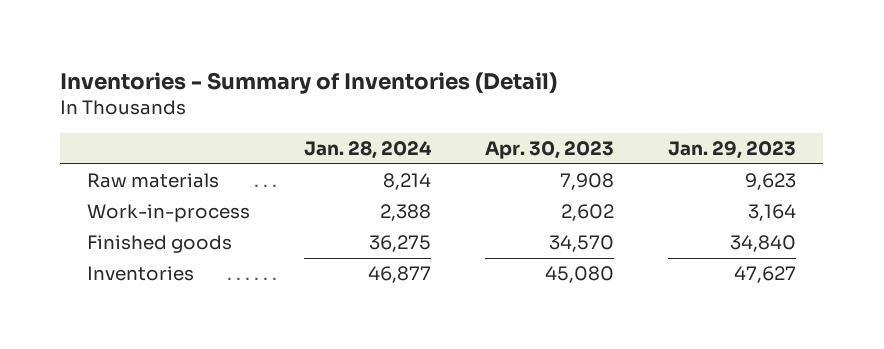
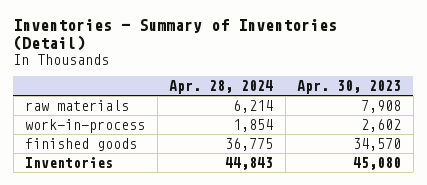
- | Jan. 28, 2024 | Apr. 30, 2023 | Jan. 29, 2023
+ | Apr. 28, 2024 | Apr. 30, 2023
- Raw materials | 8,214 | 7,908 | 9,623
- Work-in-process | 2,388 | 2,602 | 3,164
- Finished goods | 36,275 | 34,570 | 34,840
+ raw materials | 6,214 | 7,908
+ work-in-process | 1,854 | 2,602
+ finished goods | 36,775 | 34,570

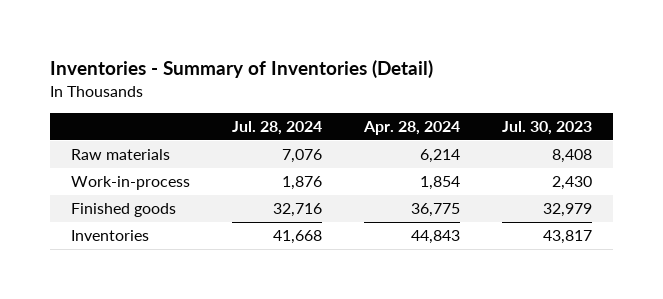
- | Apr. 28, 2024 | Apr. 30, 2023
+ | Jul. 28, 2024 | Apr. 28, 2024 | Jul. 30, 2023
- raw materials | 6,214 | 7,908
- work-in-process | 1,854 | 2,602
- finished goods | 36,775 | 34,570
+ Raw materials | 7,076 | 6,214 | 8,408
+ Work-in-process | 1,876 | 1,854 | 2,430
+ Finished goods | 32,716 | 36,775 | 32,979

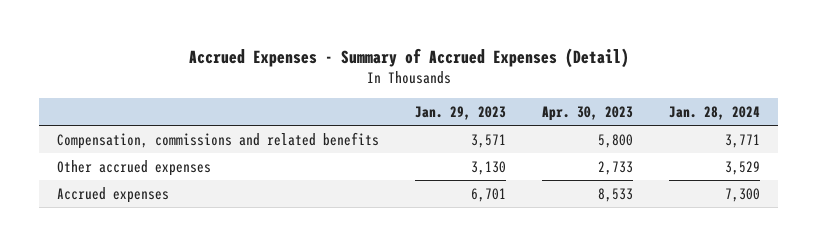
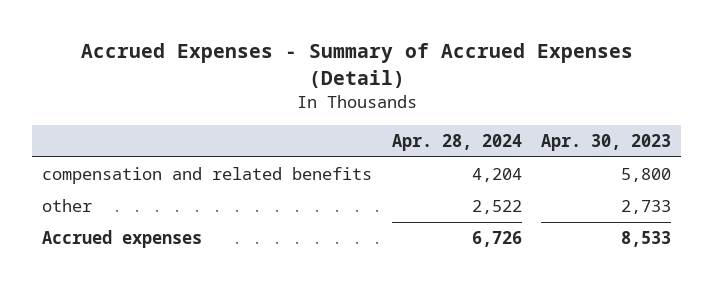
- | Jan. 29, 2023 | Apr. 30, 2023 | Jan. 28, 2024
+ | Apr. 28, 2024 | Apr. 30, 2023
- Compensation, commissions and related benefits | 3,571 | 5,800 | 3,771
- Other accrued expenses | 3,130 | 2,733 | 3,529
+ compensation and related benefits | 4,204 | 5,800
+ other | 2,522 | 2,733

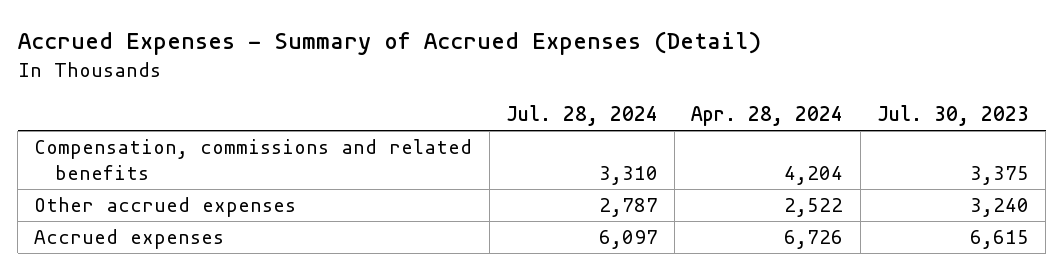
- | Apr. 28, 2024 | Apr. 30, 2023
+ | Jul. 28, 2024 | Apr. 28, 2024 | Jul. 30, 2023
- compensation and related benefits | 4,204 | 5,800
- other | 2,522 | 2,733
+ Compensation, commissions and related benefits | 3,310 | 4,204 | 3,375
+ Other accrued expenses | 2,787 | 2,522 | 3,240

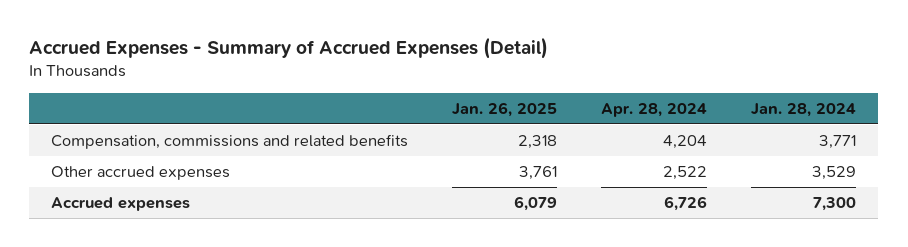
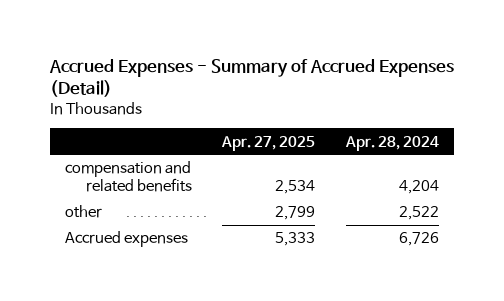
- | Jan. 26, 2025 | Apr. 28, 2024 | Jan. 28, 2024
+ | Apr. 27, 2025 | Apr. 28, 2024
- Compensation, commissions and related benefits | 2,318 | 4,204 | 3,771
- Other accrued expenses | 3,761 | 2,522 | 3,529
+ compensation and related benefits | 2,534 | 4,204
+ other | 2,799 | 2,522

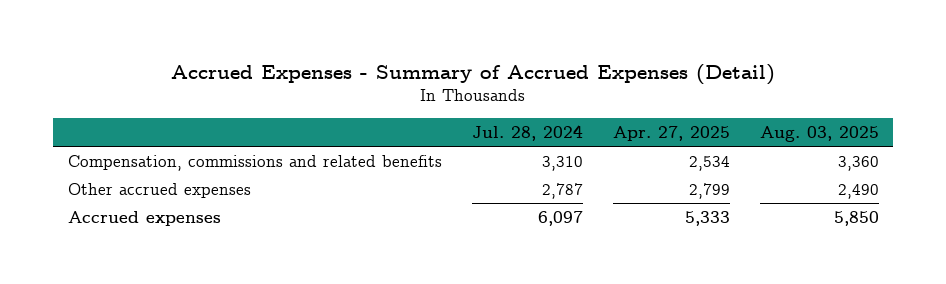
- | Apr. 27, 2025 | Apr. 28, 2024
+ | Jul. 28, 2024 | Apr. 27, 2025 | Aug. 03, 2025
- compensation and related benefits | 2,534 | 4,204
- other | 2,799 | 2,522
+ Compensation, commissions and related benefits | 3,310 | 2,534 | 3,360
+ Other accrued expenses | 2,787 | 2,799 | 2,490

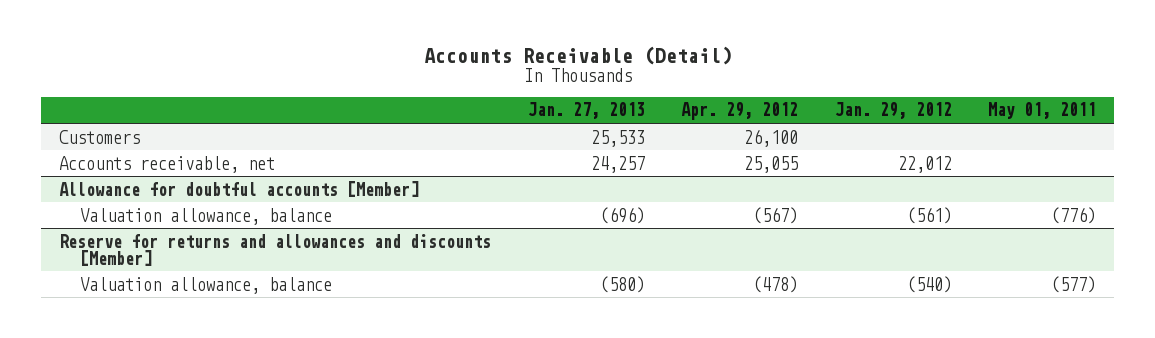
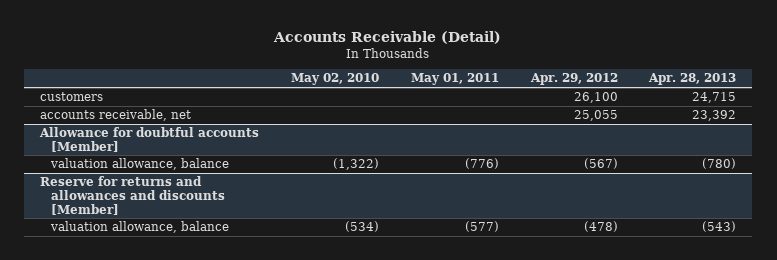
- | Jan. 27, 2013 | Apr. 29, 2012 | Jan. 29, 2012 | May 01, 2011
+ | May 02, 2010 | May 01, 2011 | Apr. 29, 2012 | Apr. 28, 2013
- Customers | 25,533 | 26,100 | |
- Accounts receivable, net | 24,257 | 25,055 | 22,012 |
+ customers | | | 26,100 | 24,715
+ accounts receivable, net | | | 25,055 | 23,392
@ Allowance for doubtful accounts [Member]
- Valuation allowance, balance | (696) | (567) | (561) | (776)
+ valuation allowance, balance | (1,322) | (776) | (567) | (780)
@ Reserve for returns and allowances and discounts [Member]
- Valuation allowance, balance | (580) | (478) | (540) | (577)
+ valuation allowance, balance | (534) | (577) | (478) | (543)

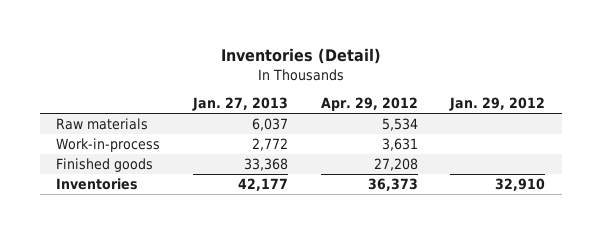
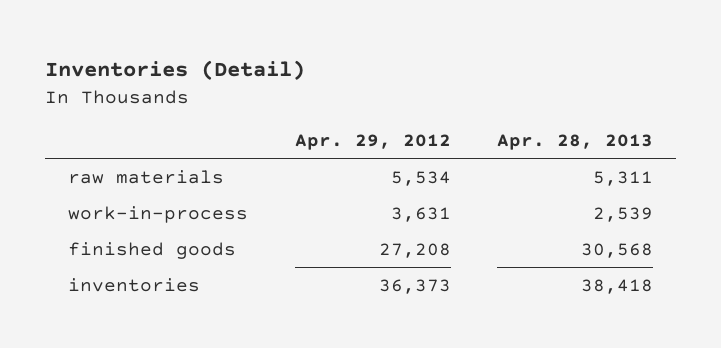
- | Jan. 27, 2013 | Apr. 29, 2012 | Jan. 29, 2012
+ | Apr. 29, 2012 | Apr. 28, 2013
- Raw materials | 6,037 | 5,534 |
- Work-in-process | 2,772 | 3,631 |
- Finished goods | 33,368 | 27,208 |
- Inventories | 42,177 | 36,373 | 32,910
+ raw materials | 5,534 | 5,311
+ work-in-process | 3,631 | 2,539
+ finished goods | 27,208 | 30,568
+ inventories | 36,373 | 38,418

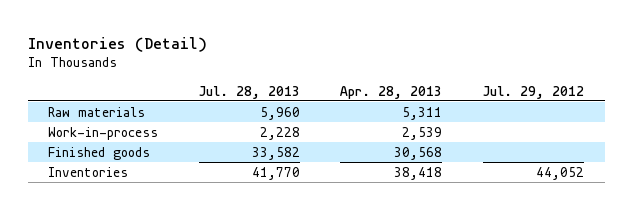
- | Apr. 29, 2012 | Apr. 28, 2013
+ | Jul. 28, 2013 | Apr. 28, 2013 | Jul. 29, 2012
- raw materials | 5,534 | 5,311
- work-in-process | 3,631 | 2,539
- finished goods | 27,208 | 30,568
- inventories | 36,373 | 38,418
+ Raw materials | 5,960 | 5,311 |
+ Work-in-process | 2,228 | 2,539 |
+ Finished goods | 33,582 | 30,568 |
+ Inventories | 41,770 | 38,418 | 44,052

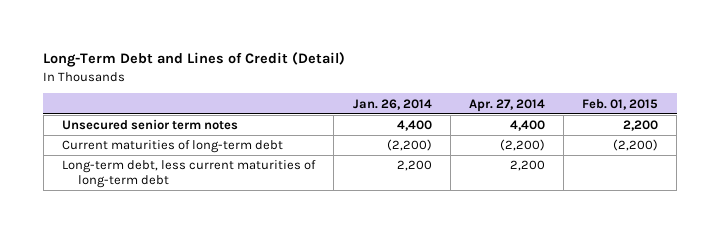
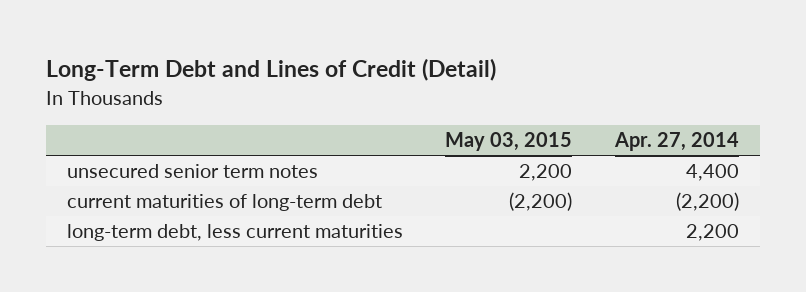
- | Jan. 26, 2014 | Apr. 27, 2014 | Feb. 01, 2015
+ | May 03, 2015 | Apr. 27, 2014
- Unsecured senior term notes | 4,400 | 4,400 | 2,200
- Current maturities of long-term debt | (2,200) | (2,200) | (2,200)
- Long-term debt, less current maturities of long-term debt | 2,200 | 2,200 |
+ unsecured senior term notes | 2,200 | 4,400
+ current maturities of long-term debt | (2,200) | (2,200)
+ long-term debt, less current maturities | | 2,200

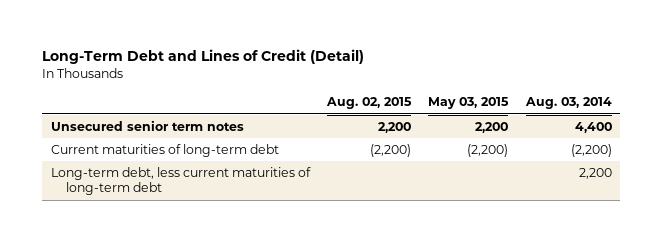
- | May 03, 2015 | Apr. 27, 2014
+ | Aug. 02, 2015 | May 03, 2015 | Aug. 03, 2014
- unsecured senior term notes | 2,200 | 4,400
- current maturities of long-term debt | (2,200) | (2,200)
- long-term debt, less current maturities | | 2,200
+ Unsecured senior term notes | 2,200 | 2,200 | 4,400
+ Current maturities of long-term debt | (2,200) | (2,200) | (2,200)
+ Long-term debt, less current maturities of long-term debt | | | 2,200

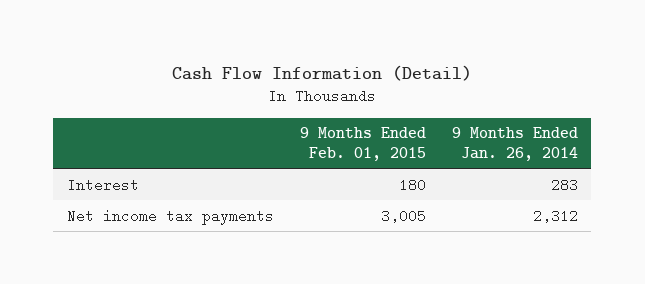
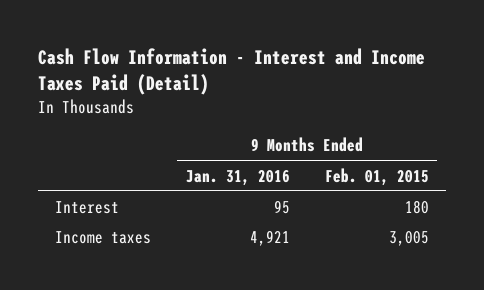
- Cash Flow Information (Detail)
+ Cash Flow Information - Interest and Income Taxes Paid (Detail)
- | 9 Months Ended Feb. 01, 2015 | 9 Months Ended Jan. 26, 2014
+ | 9 Months Ended Jan. 31, 2016 | 9 Months Ended Feb. 01, 2015
- Net income tax payments | 3,005 | 2,312
+ Income taxes | 4,921 | 3,005

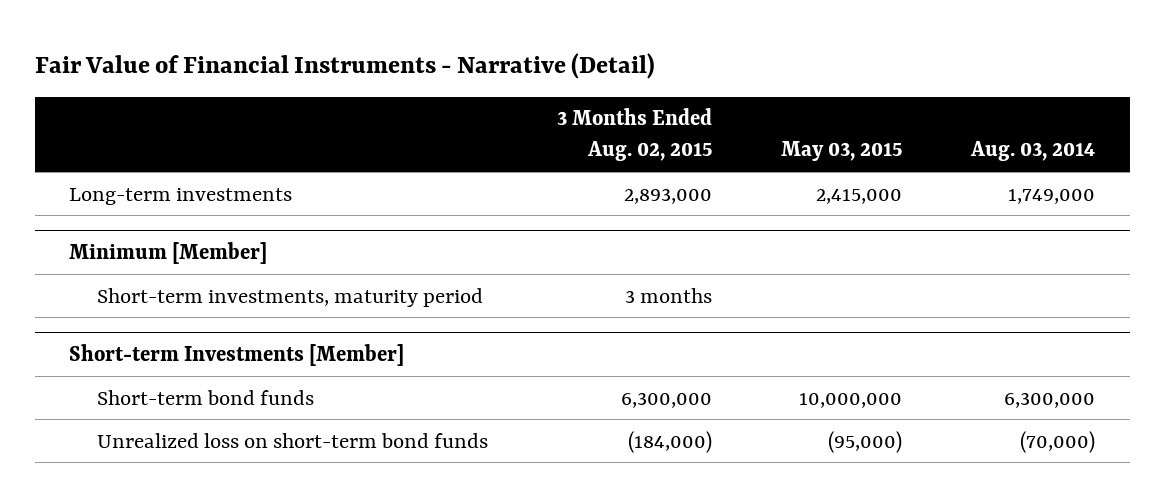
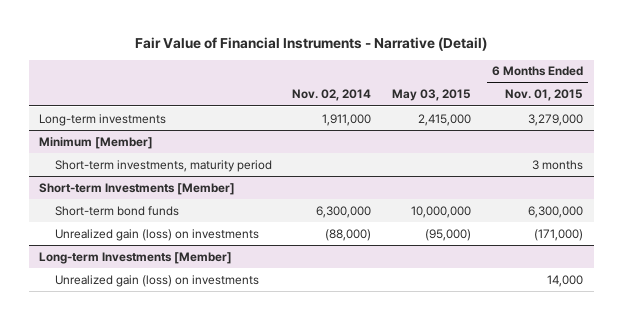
- | 3 Months Ended Aug. 02, 2015 | May 03, 2015 | Aug. 03, 2014
+ | Nov. 02, 2014 | May 03, 2015 | 6 Months Ended Nov. 01, 2015
@ Short-term Investments [Member]
- Unrealized loss on short-term bond funds | (184,000) | (95,000) | (70,000)
+ Unrealized gain (loss) on investments | (88,000) | (95,000) | (171,000)
+ Long-term Investments [Member]
+ Unrealized gain (loss) on investments | | | 14,000

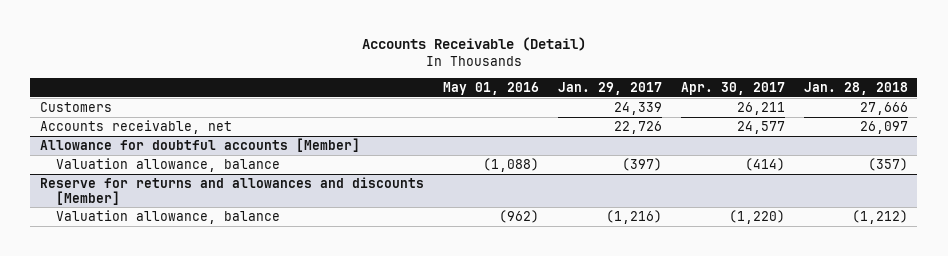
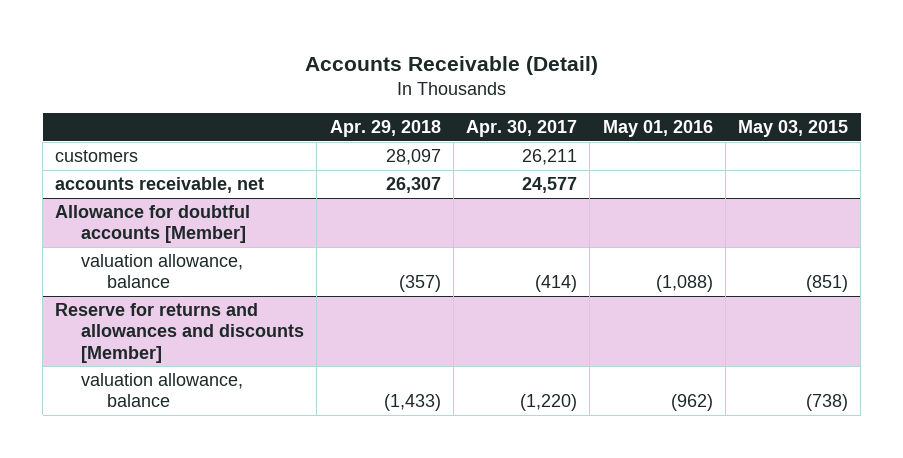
- | May 01, 2016 | Jan. 29, 2017 | Apr. 30, 2017 | Jan. 28, 2018
+ | Apr. 29, 2018 | Apr. 30, 2017 | May 01, 2016 | May 03, 2015
- Customers | | 24,339 | 26,211 | 27,666
- Accounts receivable, net | | 22,726 | 24,577 | 26,097
+ customers | 28,097 | 26,211 | |
+ accounts receivable, net | 26,307 | 24,577 | |
@ Allowance for doubtful accounts [Member]
- Valuation allowance, balance | (1,088) | (397) | (414) | (357)
+ valuation allowance, balance | (357) | (414) | (1,088) | (851)
@ Reserve for returns and allowances and discounts [Member]
- Valuation allowance, balance | (962) | (1,216) | (1,220) | (1,212)
+ valuation allowance, balance | (1,433) | (1,220) | (962) | (738)

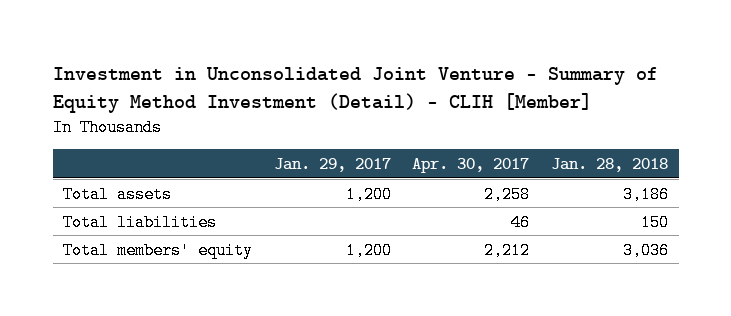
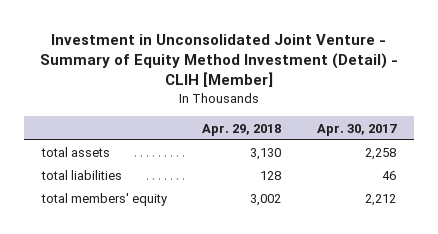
- | Jan. 29, 2017 | Apr. 30, 2017 | Jan. 28, 2018
+ | Apr. 29, 2018 | Apr. 30, 2017
- Total assets | 1,200 | 2,258 | 3,186
- Total liabilities | | 46 | 150
- Total members' equity | 1,200 | 2,212 | 3,036
+ total assets | 3,130 | 2,258
+ total liabilities | 128 | 46
+ total members' equity | 3,002 | 2,212

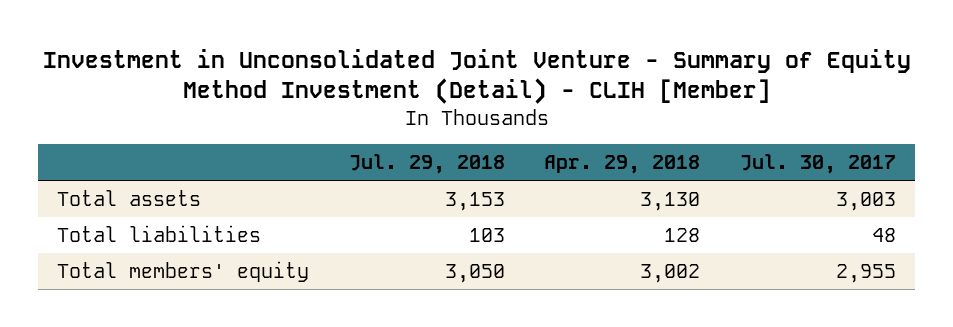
- | Apr. 29, 2018 | Apr. 30, 2017
+ | Jul. 29, 2018 | Apr. 29, 2018 | Jul. 30, 2017
- total assets | 3,130 | 2,258
- total liabilities | 128 | 46
- total members' equity | 3,002 | 2,212
+ Total assets | 3,153 | 3,130 | 3,003
+ Total liabilities | 103 | 128 | 48
+ Total members' equity | 3,050 | 3,002 | 2,955

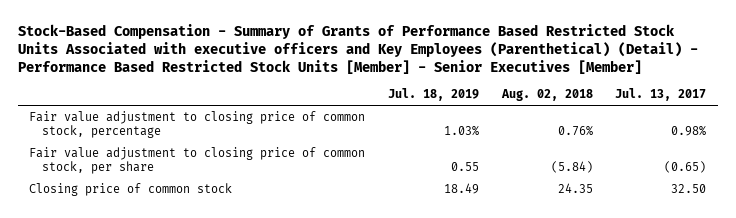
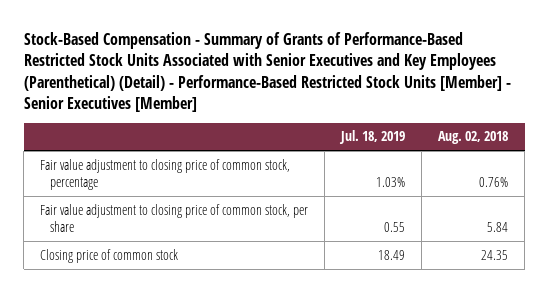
- Stock-Based Compensation - Summary of Grants of Performance Based Restricted Stock Units Associated with executive officers and Key Employees (Parenthetical) (Detail) - Performance Based Restricted Stock Units [Member] - Senior Executives [Member]
+ Stock-Based Compensation - Summary of Grants of Performance-Based Restricted Stock Units Associated with Senior Executives and Key Employees (Parenthetical) (Detail) - Performance-Based Restricted Stock Units [Member] - Senior Executives [Member]
- | Jul. 18, 2019 | Aug. 02, 2018 | Jul. 13, 2017
+ | Jul. 18, 2019 | Aug. 02, 2018
- Fair value adjustment to closing price of common stock, per share | 0.55 | (5.84) | (0.65)
+ Fair value adjustment to closing price of common stock, per share | 0.55 | 5.84

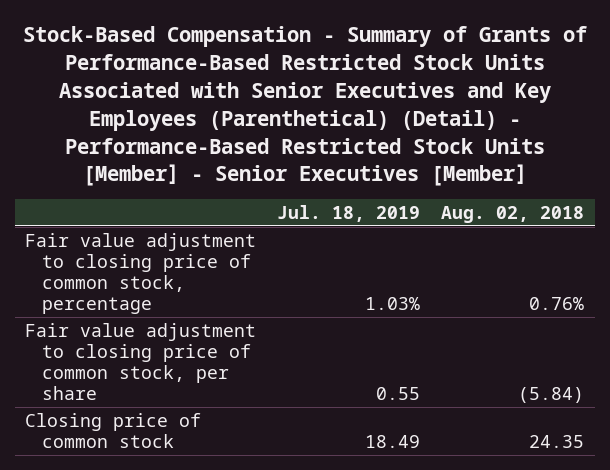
- Fair value adjustment to closing price of common stock, per share | 0.55 | 5.84
+ Fair value adjustment to closing price of common stock, per share | 0.55 | (5.84)

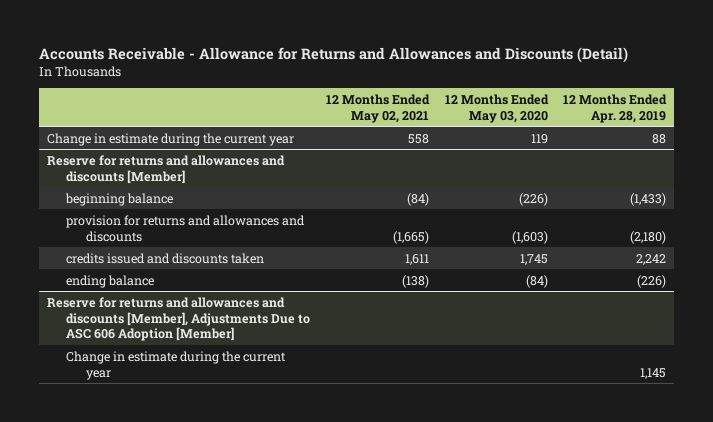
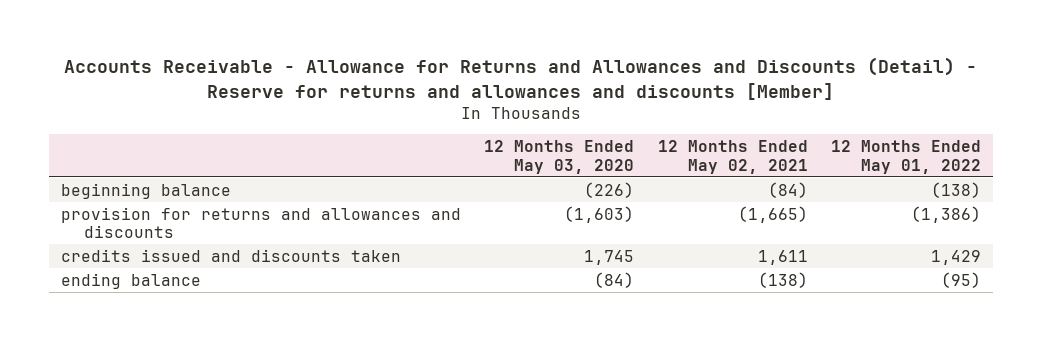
- Accounts Receivable - Allowance for Returns and Allowances and Discounts (Detail)
+ Accounts Receivable - Allowance for Returns and Allowances and Discounts (Detail) - Reserve for returns and allowances and discounts [Member]
- | 12 Months Ended May 02, 2021 | 12 Months Ended May 03, 2020 | 12 Months Ended Apr. 28, 2019
+ | 12 Months Ended May 03, 2020 | 12 Months Ended May 02, 2021 | 12 Months Ended May 01, 2022
- Change in estimate during the current year | 558 | 119 | 88
- Reserve for returns and allowances and discounts [Member]
- Reserve for returns and allowances and discounts [Member], Adjustments Due to ASC 606 Adoption [Member]
- Change in estimate during the current year | | | 1,145

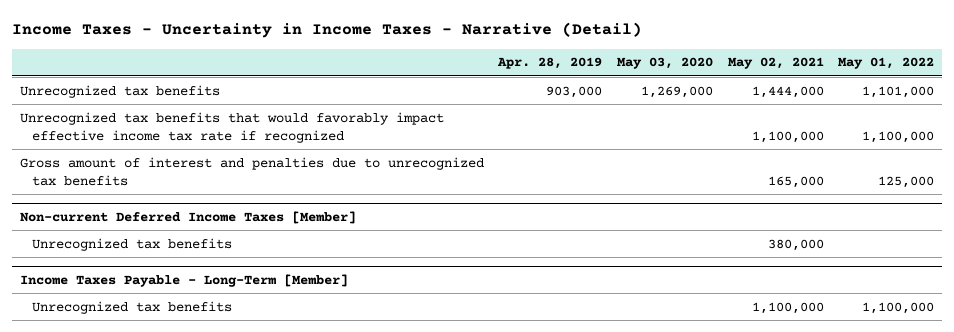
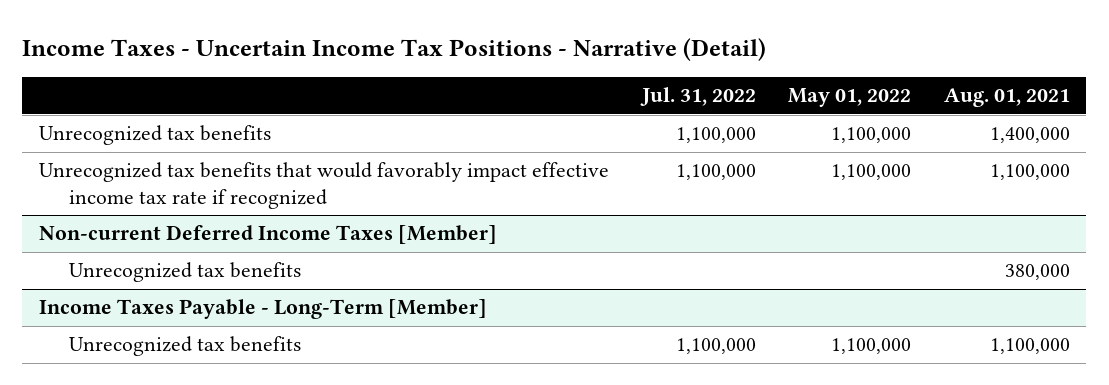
- Income Taxes - Uncertainty in Income Taxes - Narrative (Detail)
+ Income Taxes - Uncertain Income Tax Positions - Narrative (Detail)
- | Apr. 28, 2019 | May 03, 2020 | May 02, 2021 | May 01, 2022
+ | Jul. 31, 2022 | May 01, 2022 | Aug. 01, 2021
- Unrecognized tax benefits | 903,000 | 1,269,000 | 1,444,000 | 1,101,000
+ Unrecognized tax benefits | 1,100,000 | 1,100,000 | 1,400,000
- Gross amount of interest and penalties due to unrecognized tax benefits | | | 165,000 | 125,000

